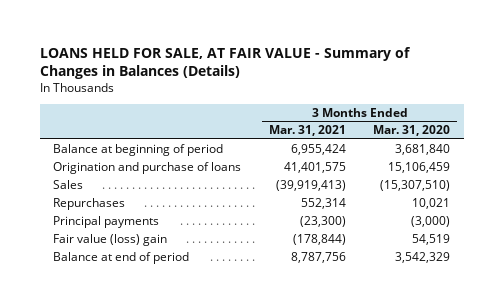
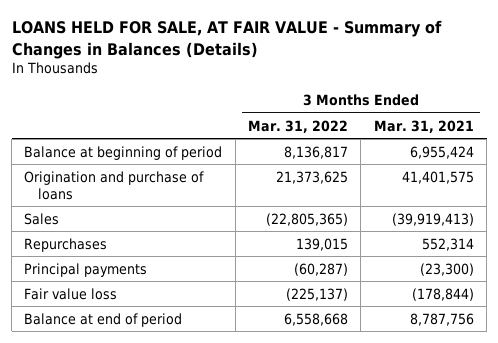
- | 3 Months Ended Mar. 31, 2021 | 3 Months Ended Mar. 31, 2020
+ | 3 Months Ended Mar. 31, 2022 | 3 Months Ended Mar. 31, 2021
- Fair value (loss) gain | (178,844) | 54,519
+ Fair value loss | (225,137) | (178,844)

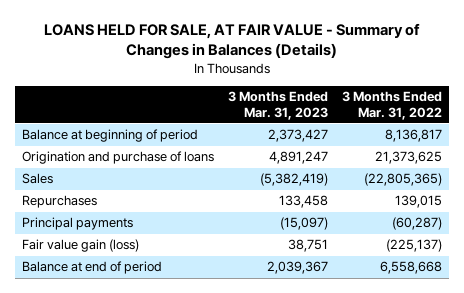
- | 3 Months Ended Mar. 31, 2022 | 3 Months Ended Mar. 31, 2021
+ | 3 Months Ended Mar. 31, 2023 | 3 Months Ended Mar. 31, 2022
- Fair value loss | (225,137) | (178,844)
+ Fair value gain (loss) | 38,751 | (225,137)

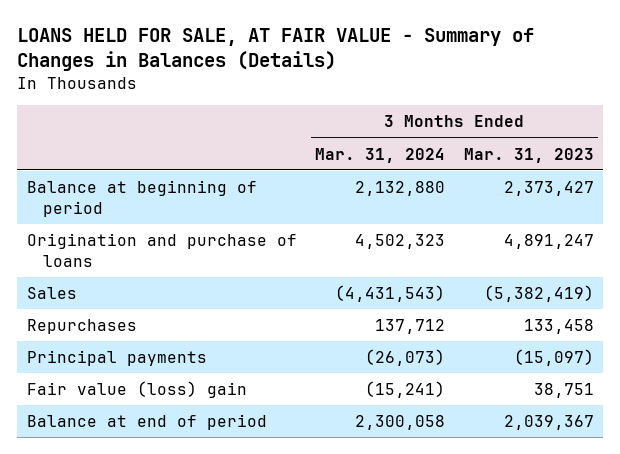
- | 3 Months Ended Mar. 31, 2023 | 3 Months Ended Mar. 31, 2022
+ | 3 Months Ended Mar. 31, 2024 | 3 Months Ended Mar. 31, 2023
- Fair value gain (loss) | 38,751 | (225,137)
+ Fair value (loss) gain | (15,241) | 38,751

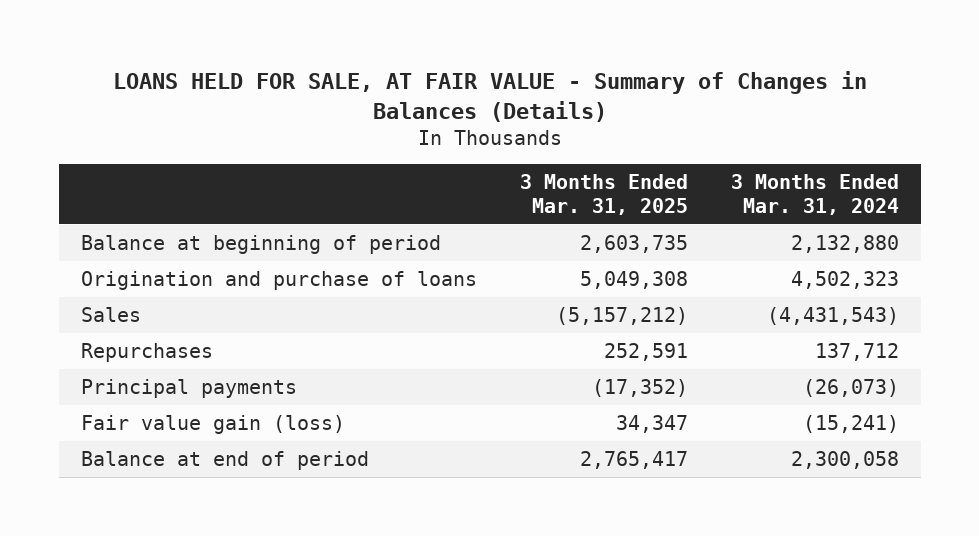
- | 3 Months Ended Mar. 31, 2024 | 3 Months Ended Mar. 31, 2023
+ | 3 Months Ended Mar. 31, 2025 | 3 Months Ended Mar. 31, 2024
- Fair value (loss) gain | (15,241) | 38,751
+ Fair value gain (loss) | 34,347 | (15,241)

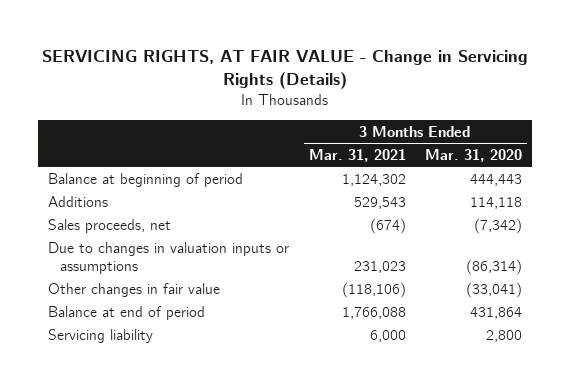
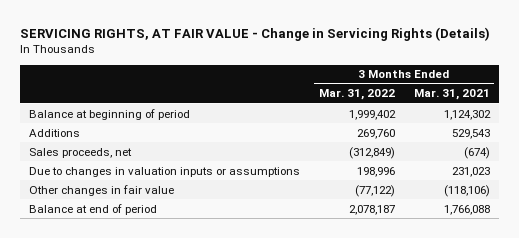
- | 3 Months Ended Mar. 31, 2021 | 3 Months Ended Mar. 31, 2020
+ | 3 Months Ended Mar. 31, 2022 | 3 Months Ended Mar. 31, 2021
- Servicing liability | 6,000 | 2,800

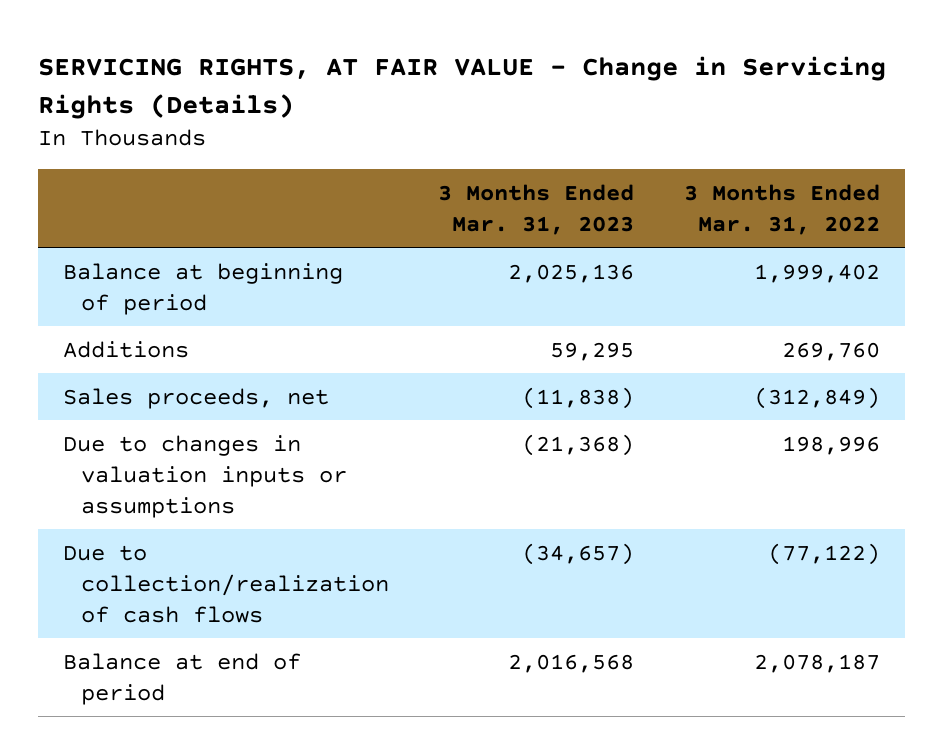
- | 3 Months Ended Mar. 31, 2022 | 3 Months Ended Mar. 31, 2021
+ | 3 Months Ended Mar. 31, 2023 | 3 Months Ended Mar. 31, 2022
- Other changes in fair value | (77,122) | (118,106)
+ Due to collection/realization of cash flows | (34,657) | (77,122)

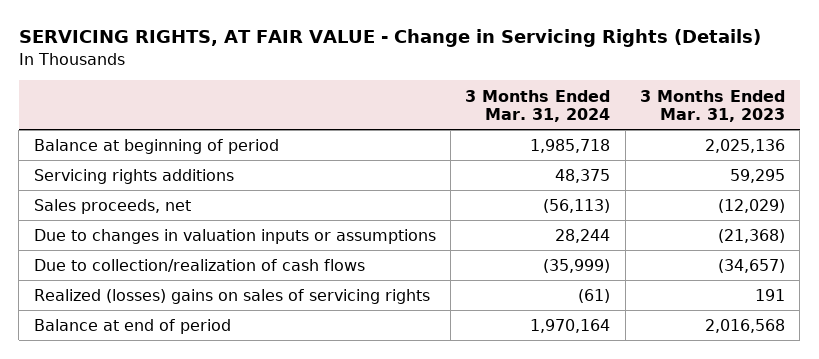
- | 3 Months Ended Mar. 31, 2023 | 3 Months Ended Mar. 31, 2022
+ | 3 Months Ended Mar. 31, 2024 | 3 Months Ended Mar. 31, 2023
- Additions | 59,295 | 269,760
- Sales proceeds, net | (11,838) | (312,849)
+ Servicing rights additions | 48,375 | 59,295
+ Sales proceeds, net | (56,113) | (12,029)
+ Realized (losses) gains on sales of servicing rights | (61) | 191

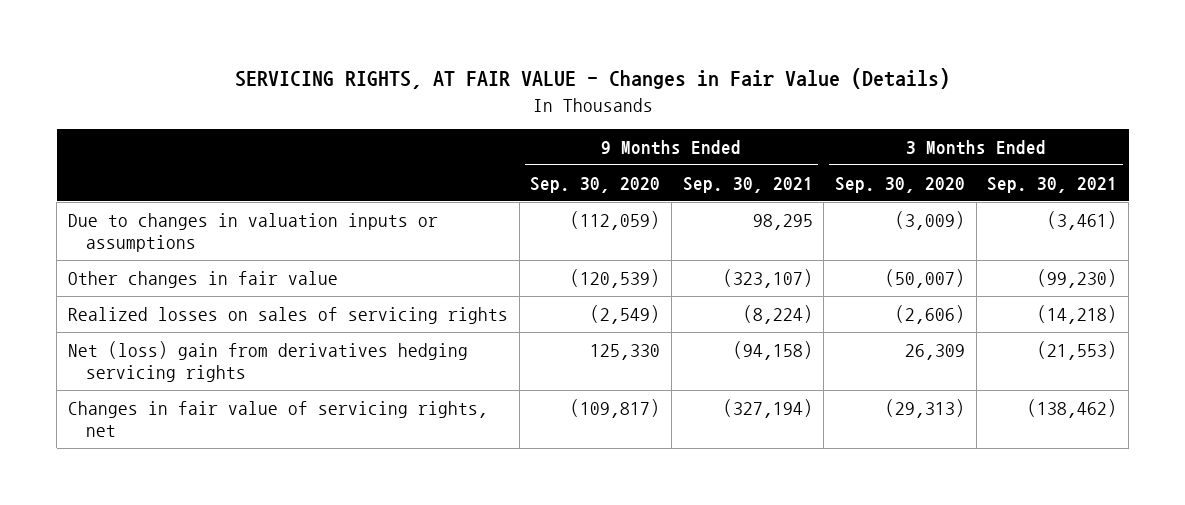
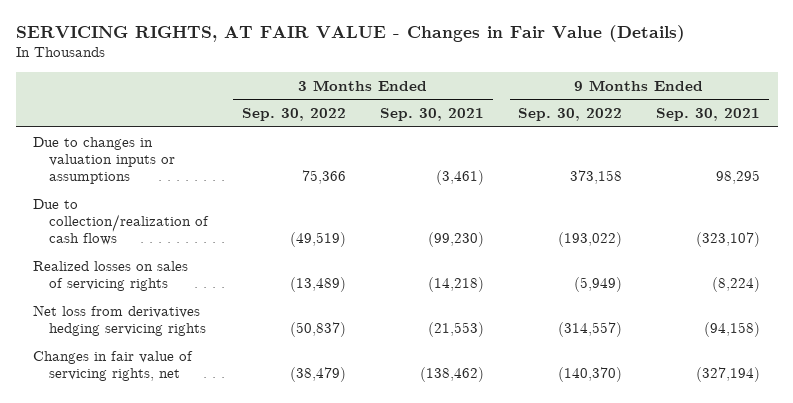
- | 9 Months Ended Sep. 30, 2020 | 9 Months Ended Sep. 30, 2021 | 3 Months Ended Sep. 30, 2020 | 3 Months Ended Sep. 30, 2021
+ | 3 Months Ended Sep. 30, 2022 | 3 Months Ended Sep. 30, 2021 | 9 Months Ended Sep. 30, 2022 | 9 Months Ended Sep. 30, 2021
- Other changes in fair value | (120,539) | (323,107) | (50,007) | (99,230)
+ Due to collection/realization of cash flows | (49,519) | (99,230) | (193,022) | (323,107)
- Net (loss) gain from derivatives hedging servicing rights | 125,330 | (94,158) | 26,309 | (21,553)
+ Net loss from derivatives hedging servicing rights | (50,837) | (21,553) | (314,557) | (94,158)

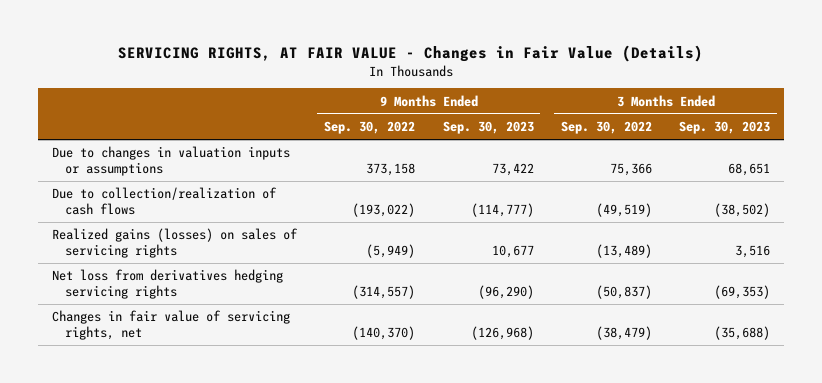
- | 3 Months Ended Sep. 30, 2022 | 3 Months Ended Sep. 30, 2021 | 9 Months Ended Sep. 30, 2022 | 9 Months Ended Sep. 30, 2021
+ | 9 Months Ended Sep. 30, 2022 | 9 Months Ended Sep. 30, 2023 | 3 Months Ended Sep. 30, 2022 | 3 Months Ended Sep. 30, 2023
- Realized losses on sales of servicing rights | (13,489) | (14,218) | (5,949) | (8,224)
+ Realized gains (losses) on sales of servicing rights | (5,949) | 10,677 | (13,489) | 3,516

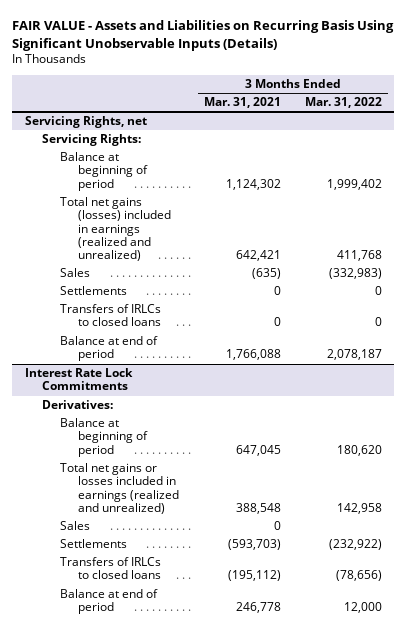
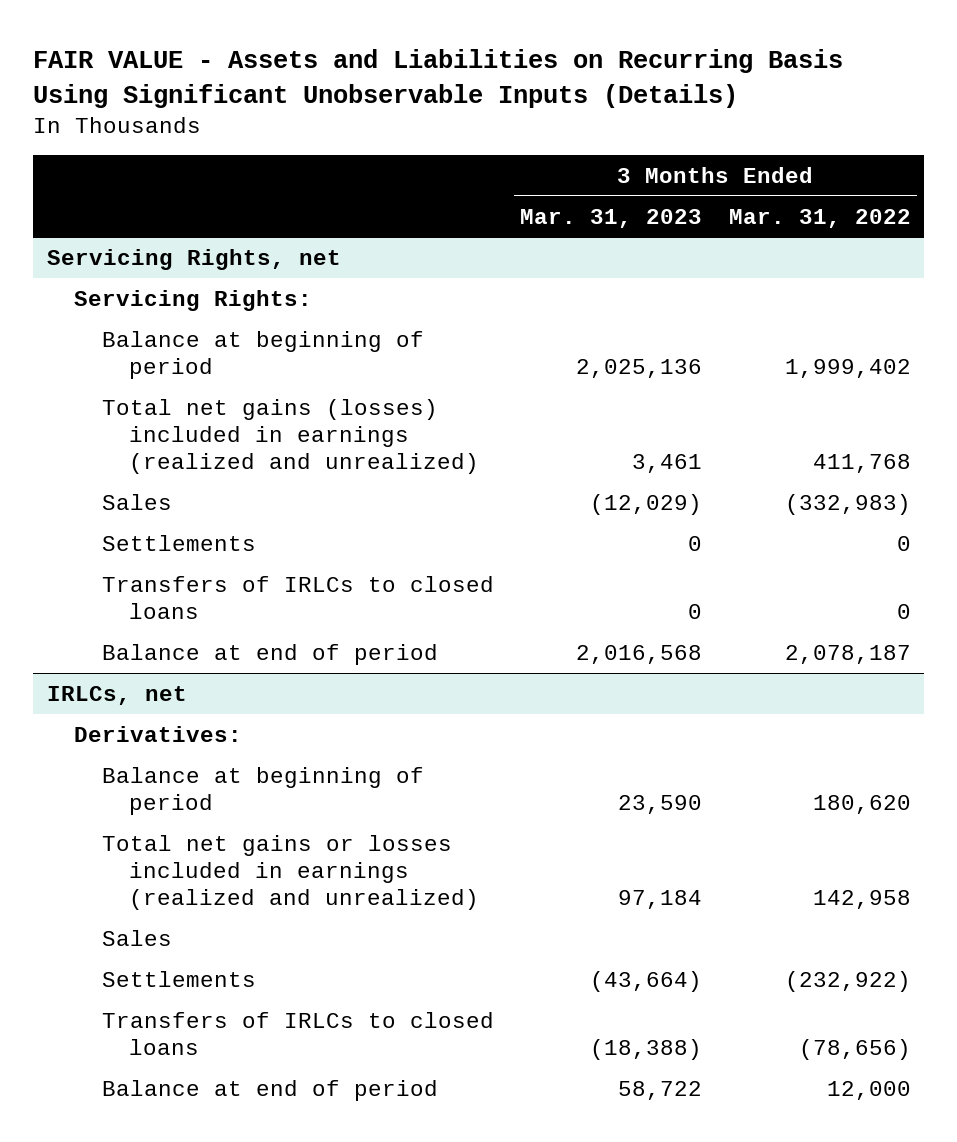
- | 3 Months Ended Mar. 31, 2021 | 3 Months Ended Mar. 31, 2022
+ | 3 Months Ended Mar. 31, 2023 | 3 Months Ended Mar. 31, 2022
- Interest Rate Lock Commitments
+ IRLCs, net

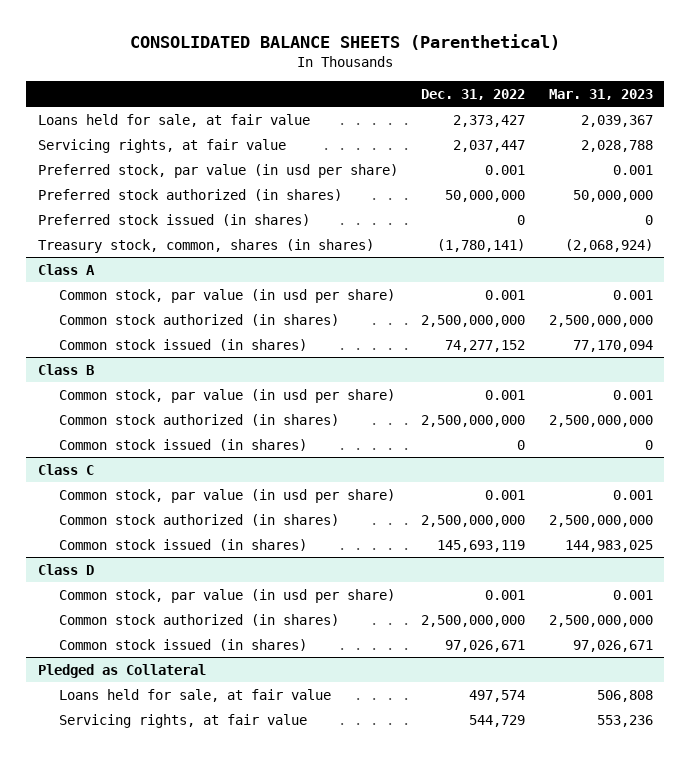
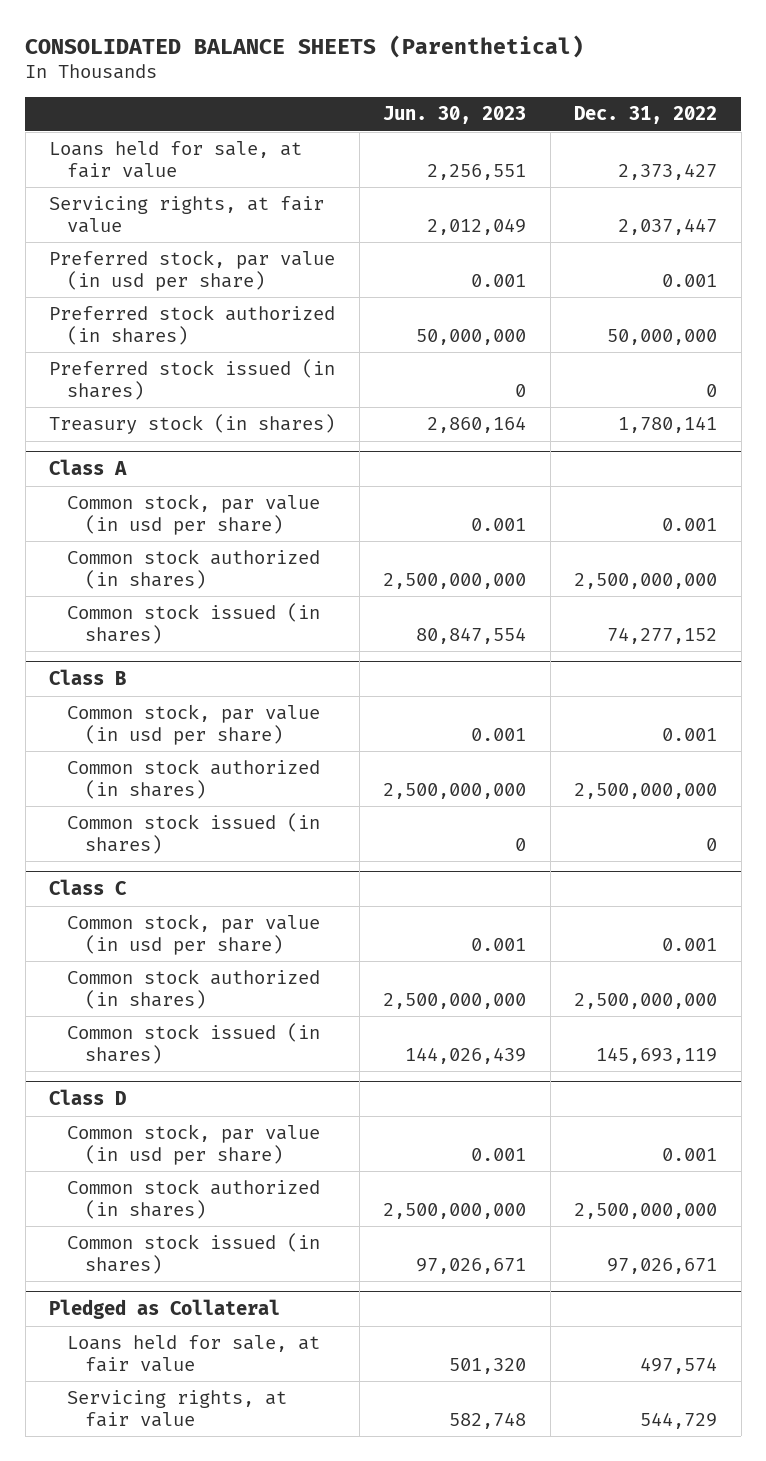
- | Dec. 31, 2022 | Mar. 31, 2023
+ | Jun. 30, 2023 | Dec. 31, 2022
- Treasury stock, common, shares (in shares) | (1,780,141) | (2,068,924)
+ Treasury stock (in shares) | 2,860,164 | 1,780,141

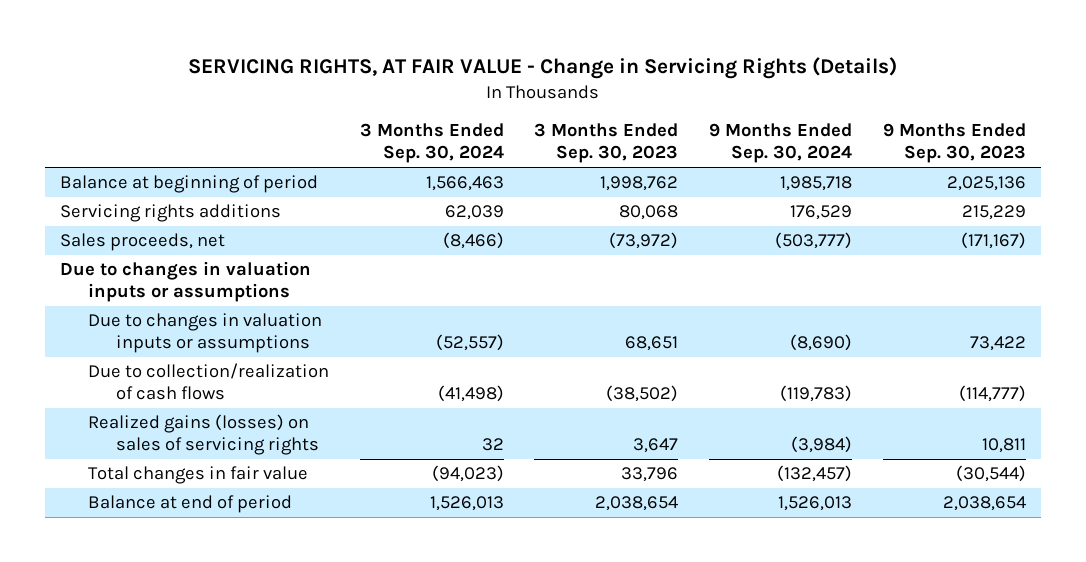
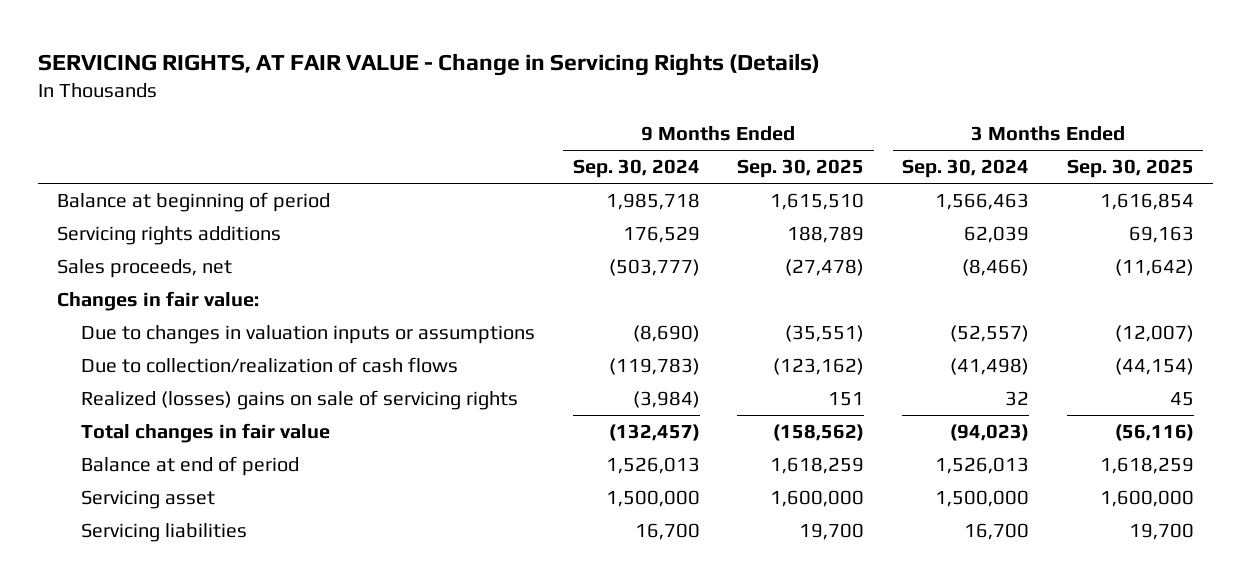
- | 3 Months Ended Sep. 30, 2024 | 3 Months Ended Sep. 30, 2023 | 9 Months Ended Sep. 30, 2024 | 9 Months Ended Sep. 30, 2023
+ | 9 Months Ended Sep. 30, 2024 | 9 Months Ended Sep. 30, 2025 | 3 Months Ended Sep. 30, 2024 | 3 Months Ended Sep. 30, 2025
- Due to changes in valuation inputs or assumptions
+ Changes in fair value:
- Realized gains (losses) on sales of servicing rights | 32 | 3,647 | (3,984) | 10,811
+ Realized (losses) gains on sale of servicing rights | (3,984) | 151 | 32 | 45
+ Servicing asset | 1,500,000 | 1,600,000 | 1,500,000 | 1,600,000
+ Servicing liabilities | 16,700 | 19,700 | 16,700 | 19,700

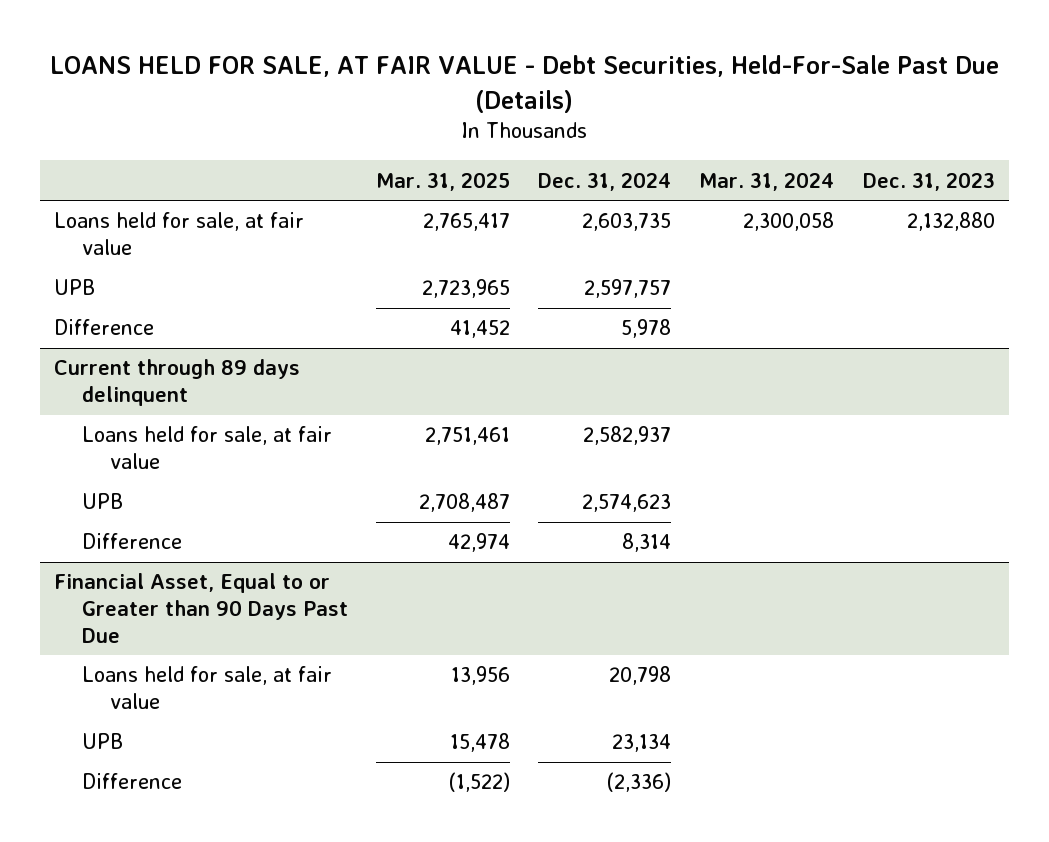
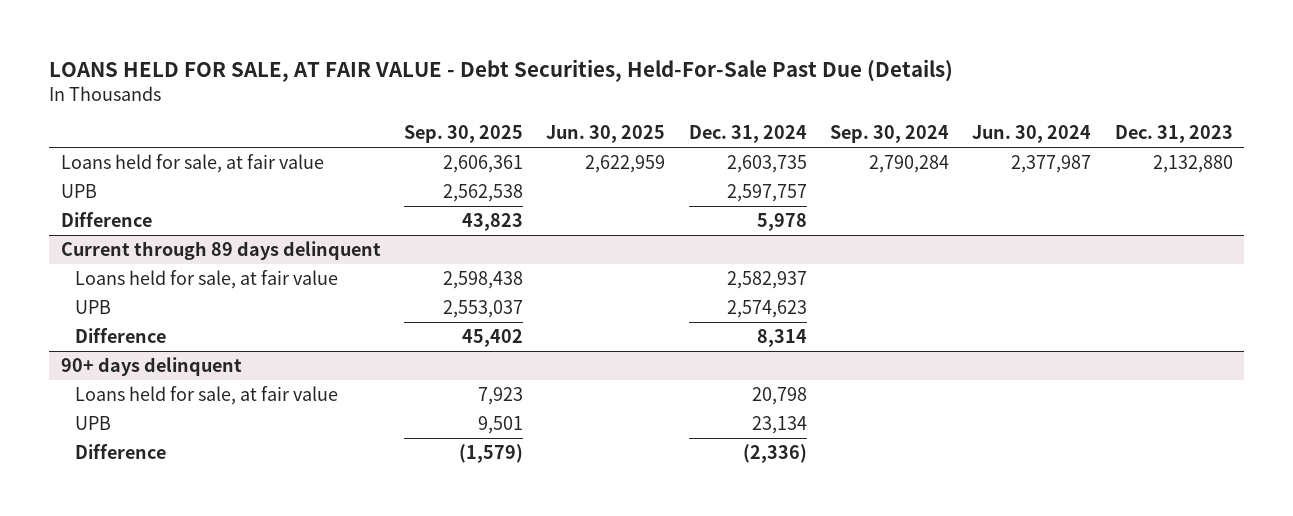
- | Mar. 31, 2025 | Dec. 31, 2024 | Mar. 31, 2024 | Dec. 31, 2023
+ | Sep. 30, 2025 | Jun. 30, 2025 | Dec. 31, 2024 | Sep. 30, 2024 | Jun. 30, 2024 | Dec. 31, 2023
- Financial Asset, Equal to or Greater than 90 Days Past Due
+ 90+ days delinquent

